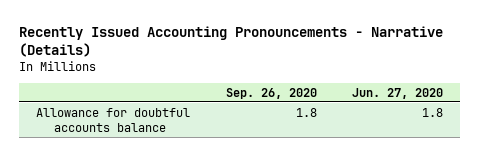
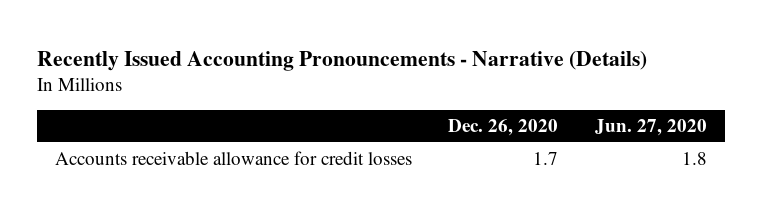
- | Sep. 26, 2020 | Jun. 27, 2020
+ | Dec. 26, 2020 | Jun. 27, 2020
- Allowance for doubtful accounts balance | 1.8 | 1.8
+ Accounts receivable allowance for credit losses | 1.7 | 1.8

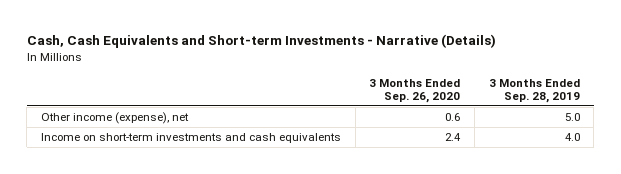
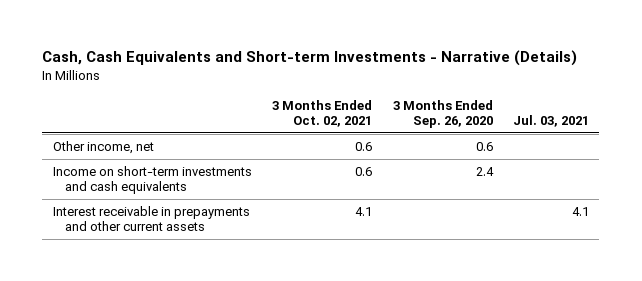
- | 3 Months Ended Sep. 26, 2020 | 3 Months Ended Sep. 28, 2019
+ | 3 Months Ended Oct. 02, 2021 | 3 Months Ended Sep. 26, 2020 | Jul. 03, 2021
- Other income (expense), net | 0.6 | 5.0
+ Other income, net | 0.6 | 0.6 |
+ Interest receivable in prepayments and other current assets | 4.1 | | 4.1

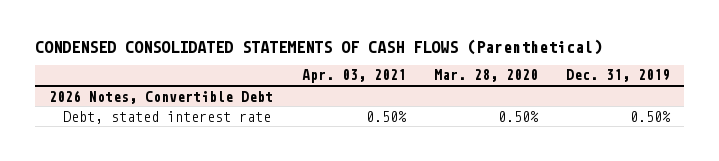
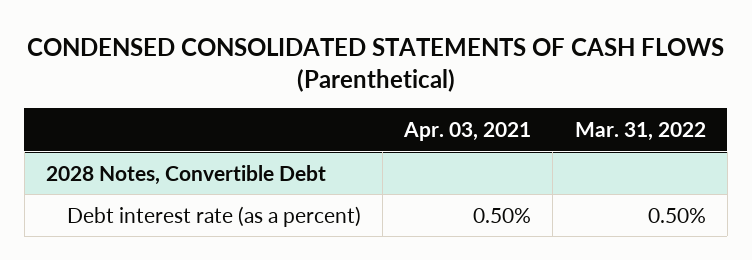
- | Apr. 03, 2021 | Mar. 28, 2020 | Dec. 31, 2019
+ | Apr. 03, 2021 | Mar. 31, 2022
- 2026 Notes, Convertible Debt
- Debt, stated interest rate | 0.50% | 0.50% | 0.50%
+ 2028 Notes, Convertible Debt
+ Debt interest rate (as a percent) | 0.50% | 0.50%

